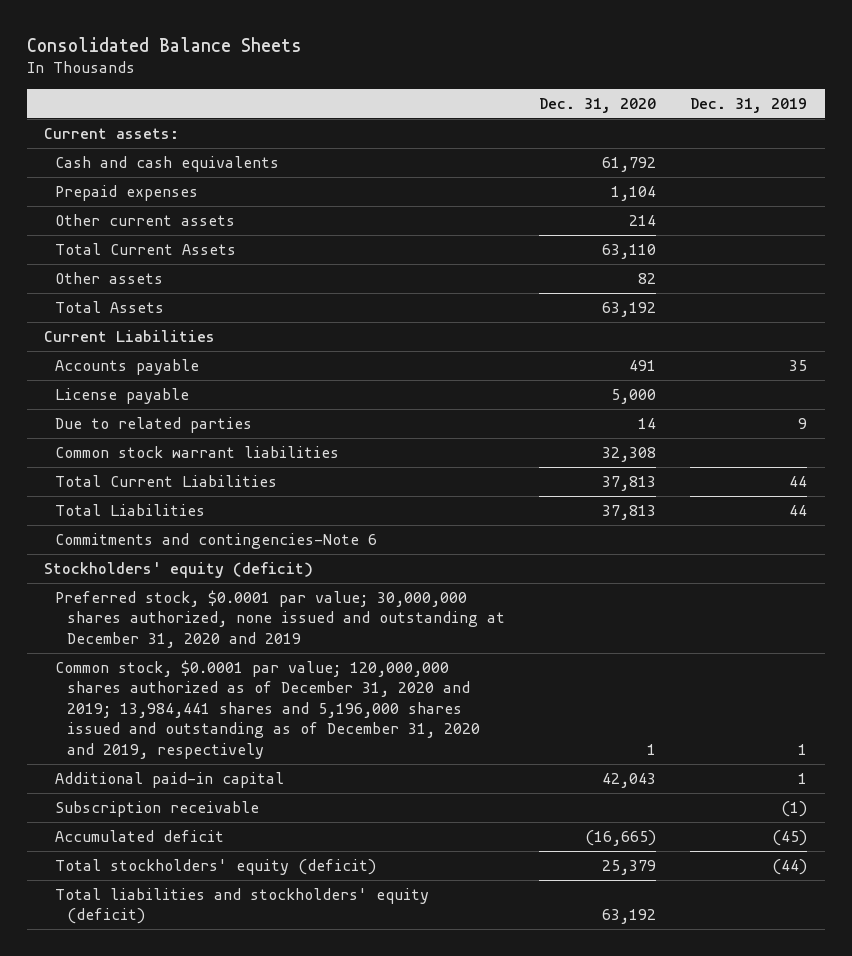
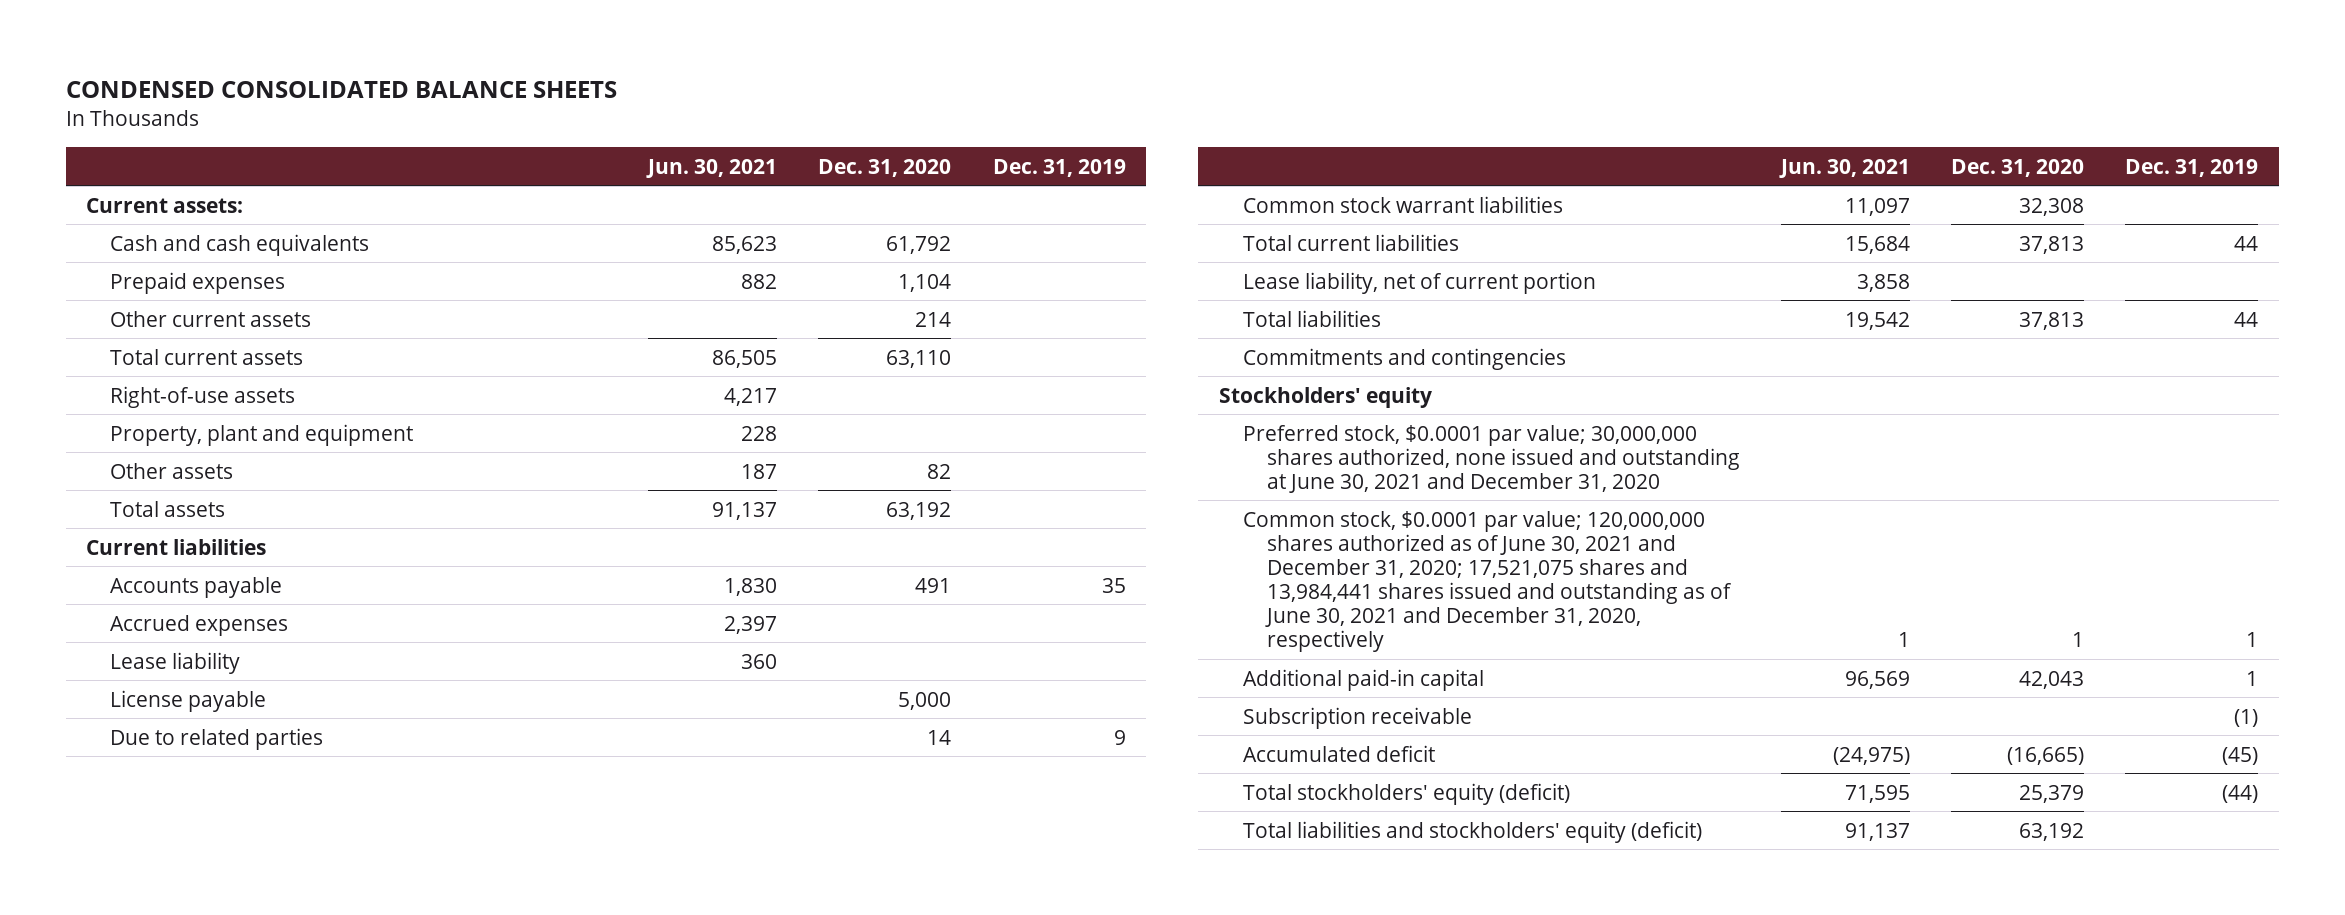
- Consolidated Balance Sheets
+ CONDENSED CONSOLIDATED BALANCE SHEETS
- | Dec. 31, 2020 | Dec. 31, 2019
+ | Jun. 30, 2021 | Dec. 31, 2020 | Dec. 31, 2019
- Total Current Assets | 63,110 |
+ Total current assets | 86,505 | 63,110 |
+ Right-of-use assets | 4,217 | |
+ Property, plant and equipment | 228 | |
- Total Assets | 63,192 |
- Current Liabilities
+ Total assets | 91,137 | 63,192 |
+ Current liabilities
+ Accrued expenses | 2,397 | |
+ Lease liability | 360 | |
- Total Current Liabilities | 37,813 | 44
- Total Liabilities | 37,813 | 44
- Commitments and contingencies-Note 6
- Stockholders' equity (deficit)
- Preferred stock, $0.0001 par value; 30,000,000 shares authorized, none issued and outstanding at December 31, 2020 and 2019
- Common stock, $0.0001 par value; 120,000,000 shares authorized as of December 31, 2020 and 2019; 13,984,441 shares and 5,196,000 shares issued and outstanding as of December 31, 2020 and 2019, respectively | 1 | 1
+ Total current liabilities | 15,684 | 37,813 | 44
+ Lease liability, net of current portion | 3,858 | |
+ Total liabilities | 19,542 | 37,813 | 44
+ Commitments and contingencies
+ Stockholders' equity
+ Preferred stock, $0.0001 par value; 30,000,000 shares authorized, none issued and outstanding at June 30, 2021 and December 31, 2020
+ Common stock, $0.0001 par value; 120,000,000 shares authorized as of June 30, 2021 and December 31, 2020; 17,521,075 shares and 13,984,441 shares issued and outstanding as of June 30, 2021 and December 31, 2020, respectively | 1 | 1 | 1

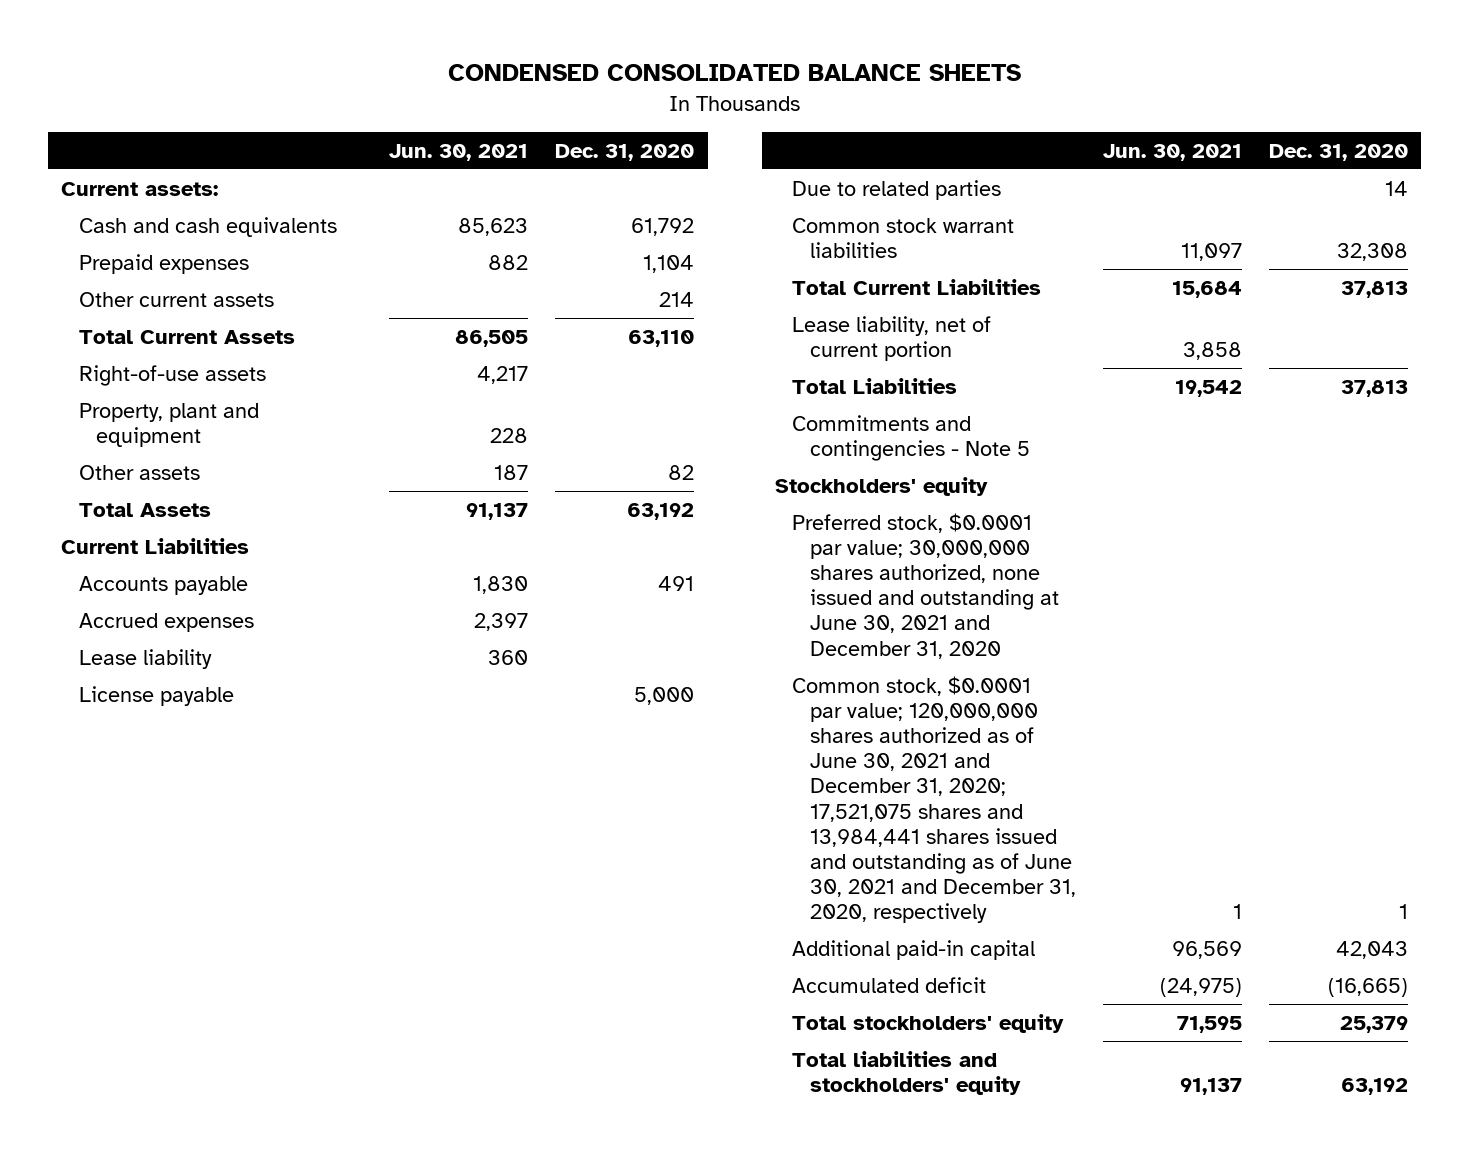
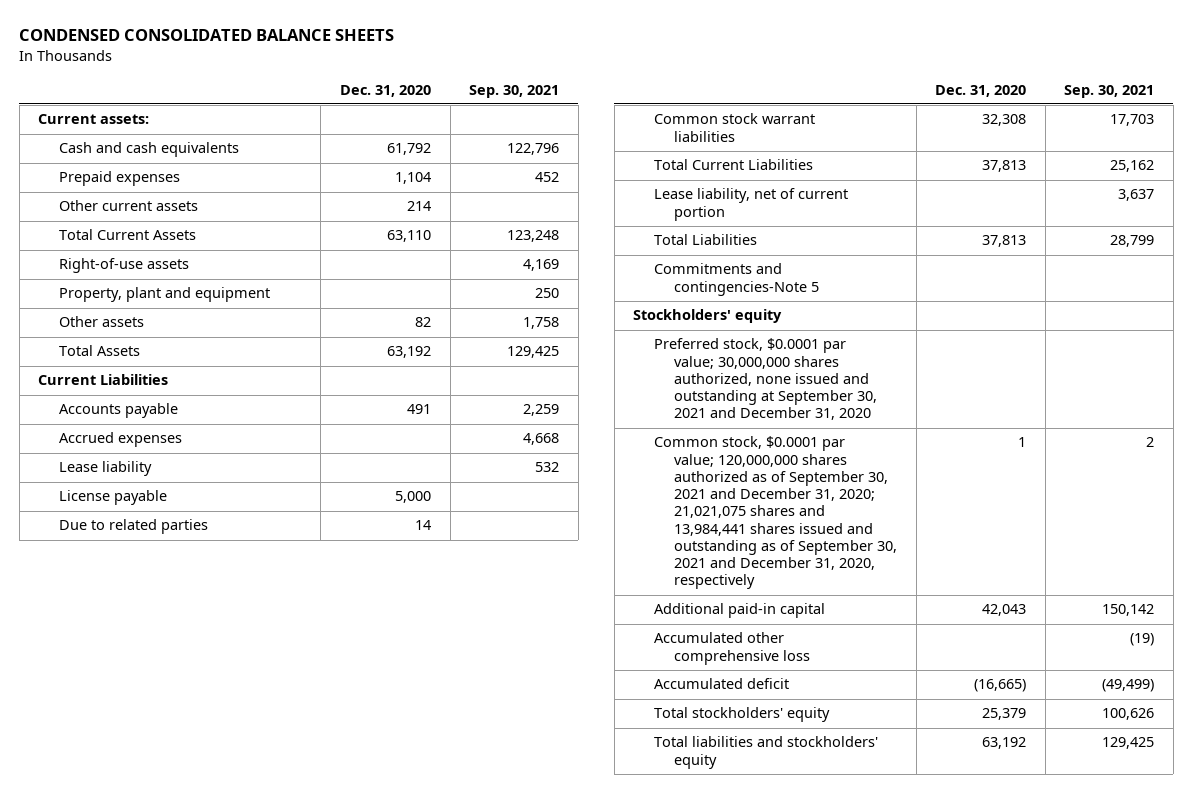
- | Jun. 30, 2021 | Dec. 31, 2020
+ | Dec. 31, 2020 | Sep. 30, 2021
- Commitments and contingencies - Note 5
+ Commitments and contingencies-Note 5
- Preferred stock, $0.0001 par value; 30,000,000 shares authorized, none issued and outstanding at June 30, 2021 and December 31, 2020
- Common stock, $0.0001 par value; 120,000,000 shares authorized as of June 30, 2021 and December 31, 2020; 17,521,075 shares and 13,984,441 shares issued and outstanding as of June 30, 2021 and December 31, 2020, respectively | 1 | 1
+ Preferred stock, $0.0001 par value; 30,000,000 shares authorized, none issued and outstanding at September 30, 2021 and December 31, 2020
+ Common stock, $0.0001 par value; 120,000,000 shares authorized as of September 30, 2021 and December 31, 2020; 21,021,075 shares and 13,984,441 shares issued and outstanding as of September 30, 2021 and December 31, 2020, respectively | 1 | 2
+ Accumulated other comprehensive loss | | (19)

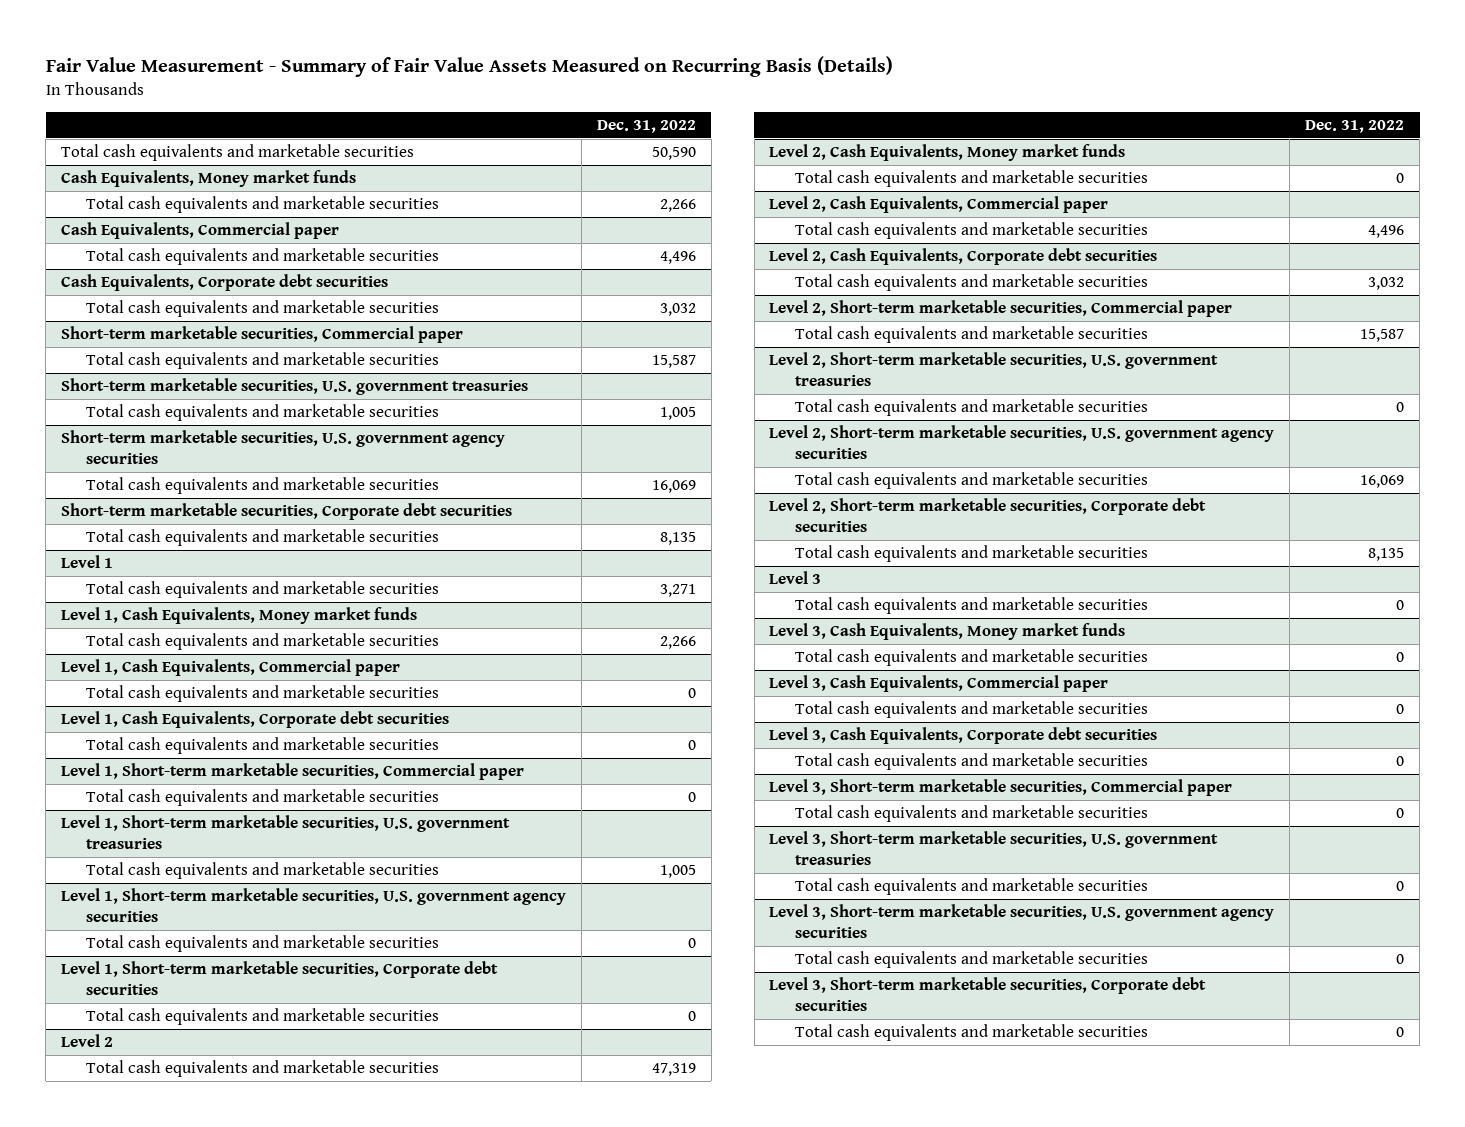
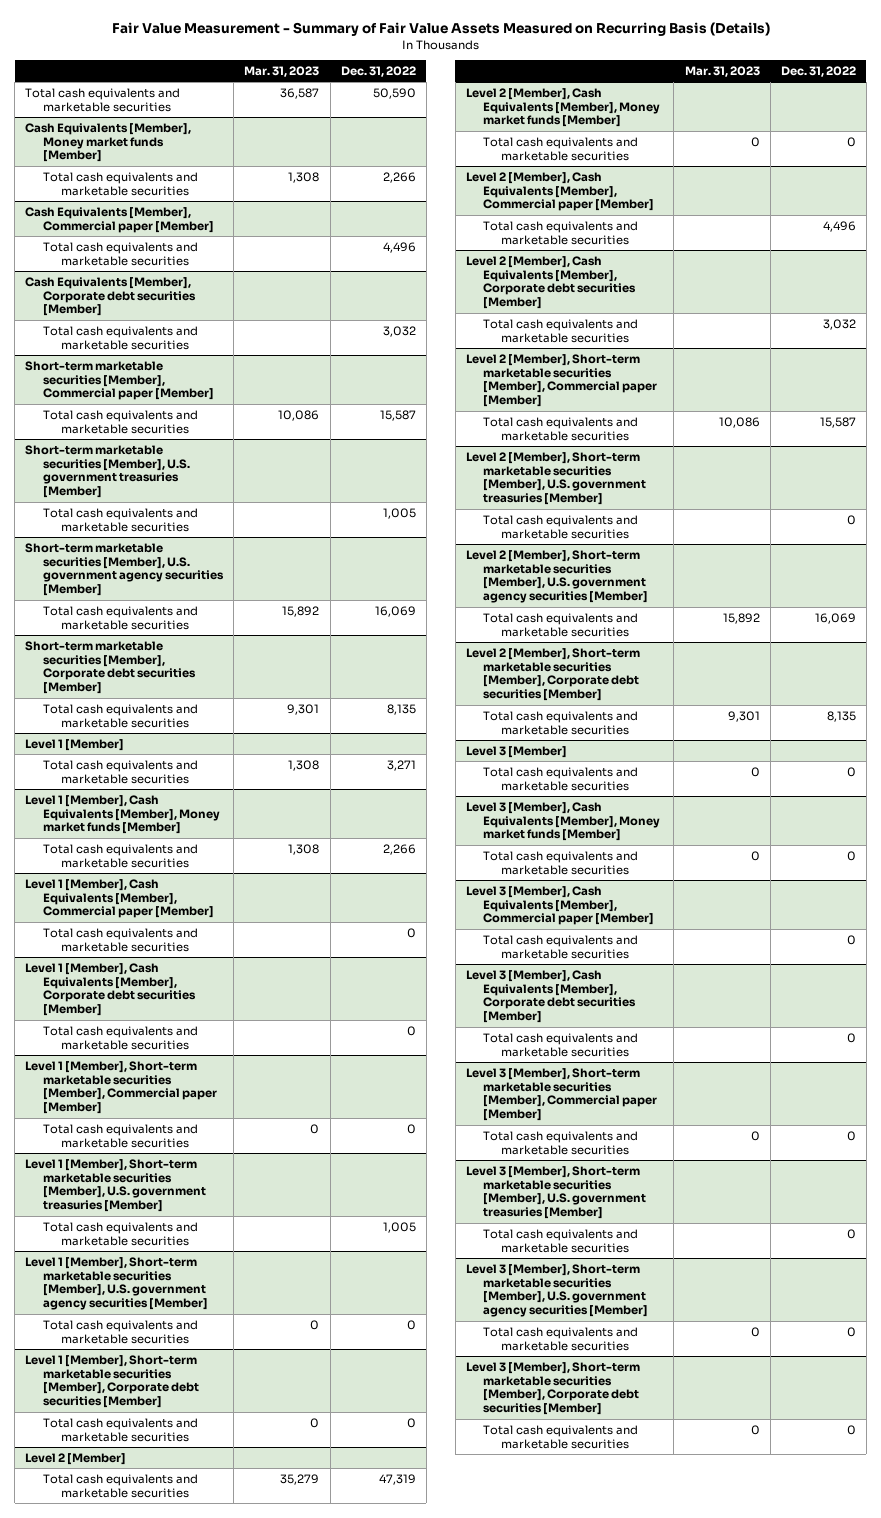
- | Dec. 31, 2022
+ | Mar. 31, 2023 | Dec. 31, 2022
- Cash Equivalents, Money market funds
+ Cash Equivalents [Member], Money market funds [Member]
- Cash Equivalents, Commercial paper
+ Cash Equivalents [Member], Commercial paper [Member]
- Cash Equivalents, Corporate debt securities
+ Cash Equivalents [Member], Corporate debt securities [Member]
- Short-term marketable securities, Commercial paper
+ Short-term marketable securities [Member], Commercial paper [Member]
- Short-term marketable securities, U.S. government treasuries
+ Short-term marketable securities [Member], U.S. government treasuries [Member]
- Short-term marketable securities, U.S. government agency securities
+ Short-term marketable securities [Member], U.S. government agency securities [Member]
- Short-term marketable securities, Corporate debt securities
+ Short-term marketable securities [Member], Corporate debt securities [Member]
- Level 1
+ Level 1 [Member]
- Level 1, Cash Equivalents, Money market funds
+ Level 1 [Member], Cash Equivalents [Member], Money market funds [Member]
- Level 1, Cash Equivalents, Commercial paper
+ Level 1 [Member], Cash Equivalents [Member], Commercial paper [Member]
- Level 1, Cash Equivalents, Corporate debt securities
+ Level 1 [Member], Cash Equivalents [Member], Corporate debt securities [Member]
- Level 1, Short-term marketable securities, Commercial paper
+ Level 1 [Member], Short-term marketable securities [Member], Commercial paper [Member]
- Level 1, Short-term marketable securities, U.S. government treasuries
+ Level 1 [Member], Short-term marketable securities [Member], U.S. government treasuries [Member]
- Level 1, Short-term marketable securities, U.S. government agency securities
+ Level 1 [Member], Short-term marketable securities [Member], U.S. government agency securities [Member]
- Level 1, Short-term marketable securities, Corporate debt securities
+ Level 1 [Member], Short-term marketable securities [Member], Corporate debt securities [Member]
- Level 2
+ Level 2 [Member]
- Level 2, Cash Equivalents, Money market funds
+ Level 2 [Member], Cash Equivalents [Member], Money market funds [Member]
- Level 2, Cash Equivalents, Commercial paper
+ Level 2 [Member], Cash Equivalents [Member], Commercial paper [Member]
- Level 2, Cash Equivalents, Corporate debt securities
+ Level 2 [Member], Cash Equivalents [Member], Corporate debt securities [Member]
- Level 2, Short-term marketable securities, Commercial paper
+ Level 2 [Member], Short-term marketable securities [Member], Commercial paper [Member]
- Level 2, Short-term marketable securities, U.S. government treasuries
+ Level 2 [Member], Short-term marketable securities [Member], U.S. government treasuries [Member]
- Level 2, Short-term marketable securities, U.S. government agency securities
+ Level 2 [Member], Short-term marketable securities [Member], U.S. government agency securities [Member]
- Level 2, Short-term marketable securities, Corporate debt securities
+ Level 2 [Member], Short-term marketable securities [Member], Corporate debt securities [Member]
- Level 3
+ Level 3 [Member]
- Level 3, Cash Equivalents, Money market funds
+ Level 3 [Member], Cash Equivalents [Member], Money market funds [Member]
- Level 3, Cash Equivalents, Commercial paper
+ Level 3 [Member], Cash Equivalents [Member], Commercial paper [Member]
- Level 3, Cash Equivalents, Corporate debt securities
+ Level 3 [Member], Cash Equivalents [Member], Corporate debt securities [Member]
- Level 3, Short-term marketable securities, Commercial paper
+ Level 3 [Member], Short-term marketable securities [Member], Commercial paper [Member]
- Level 3, Short-term marketable securities, U.S. government treasuries
+ Level 3 [Member], Short-term marketable securities [Member], U.S. government treasuries [Member]
- Level 3, Short-term marketable securities, U.S. government agency securities
+ Level 3 [Member], Short-term marketable securities [Member], U.S. government agency securities [Member]
- Level 3, Short-term marketable securities, Corporate debt securities
+ Level 3 [Member], Short-term marketable securities [Member], Corporate debt securities [Member]

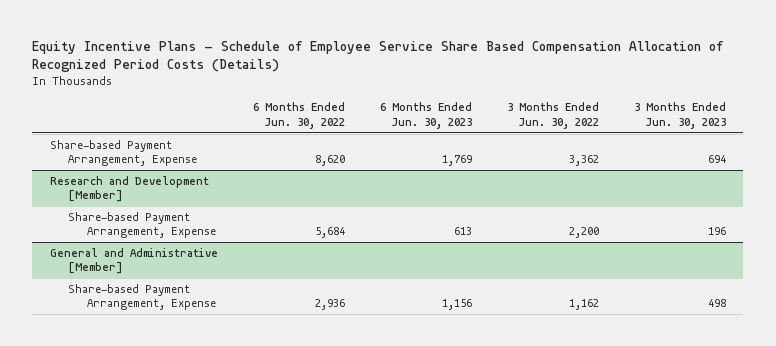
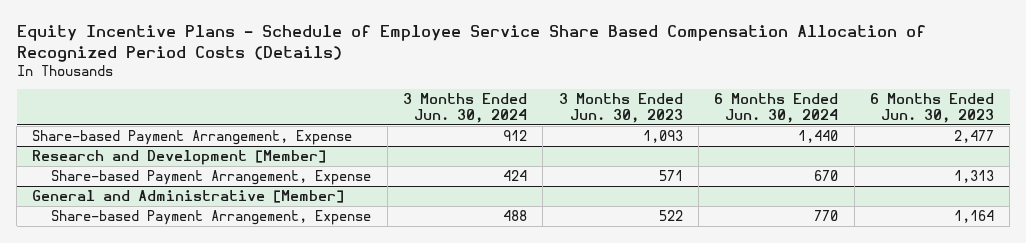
- | 6 Months Ended Jun. 30, 2022 | 6 Months Ended Jun. 30, 2023 | 3 Months Ended Jun. 30, 2022 | 3 Months Ended Jun. 30, 2023
+ | 3 Months Ended Jun. 30, 2024 | 3 Months Ended Jun. 30, 2023 | 6 Months Ended Jun. 30, 2024 | 6 Months Ended Jun. 30, 2023
- Share-based Payment Arrangement, Expense | 8,620 | 1,769 | 3,362 | 694
+ Share-based Payment Arrangement, Expense | 912 | 1,093 | 1,440 | 2,477
@ Research and Development [Member]
- Share-based Payment Arrangement, Expense | 5,684 | 613 | 2,200 | 196
+ Share-based Payment Arrangement, Expense | 424 | 571 | 670 | 1,313
@ General and Administrative [Member]
- Share-based Payment Arrangement, Expense | 2,936 | 1,156 | 1,162 | 498
+ Share-based Payment Arrangement, Expense | 488 | 522 | 770 | 1,164

